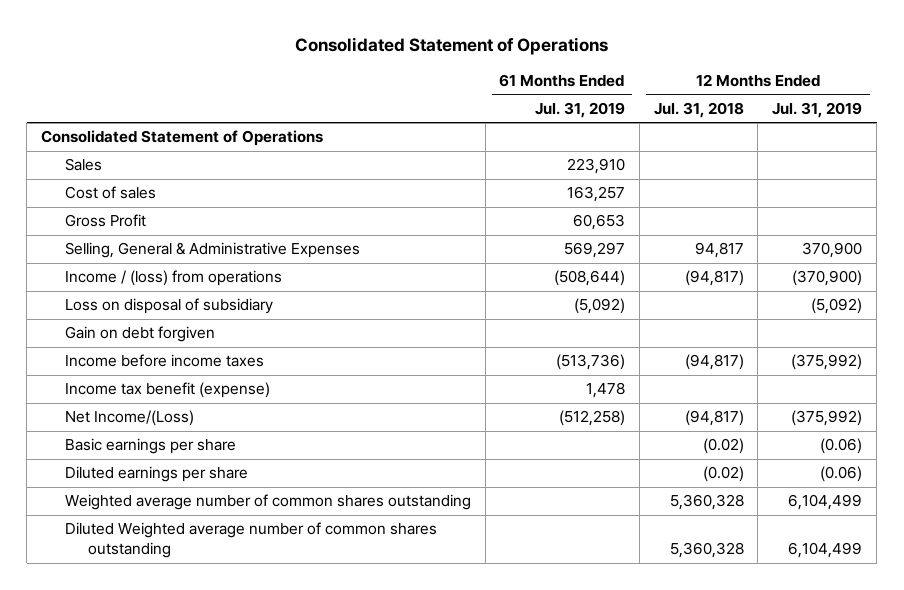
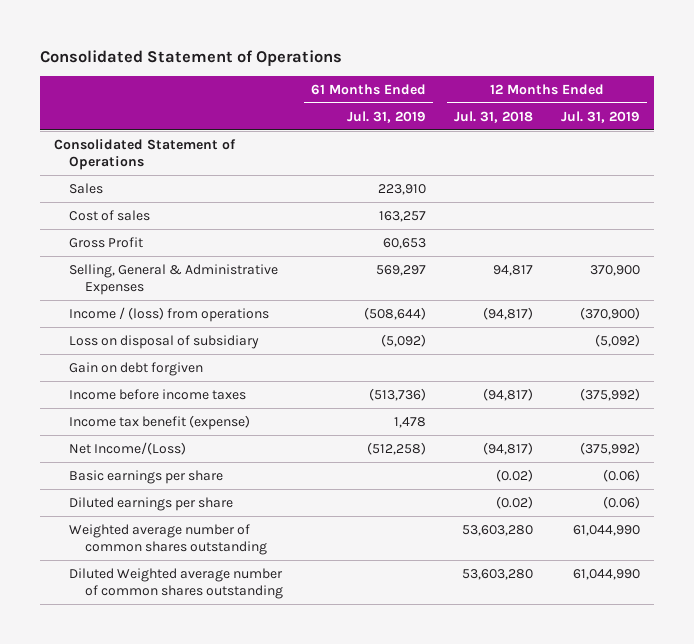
- Weighted average number of common shares outstanding | | 5,360,328 | 6,104,499
- Diluted Weighted average number of common shares outstanding | | 5,360,328 | 6,104,499
+ Weighted average number of common shares outstanding | | 53,603,280 | 61,044,990
+ Diluted Weighted average number of common shares outstanding | | 53,603,280 | 61,044,990

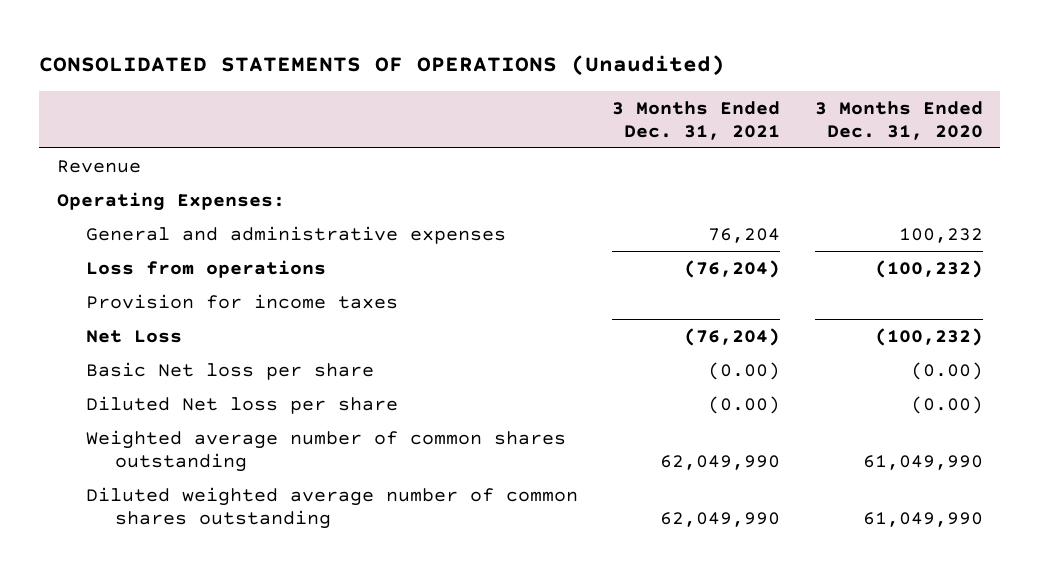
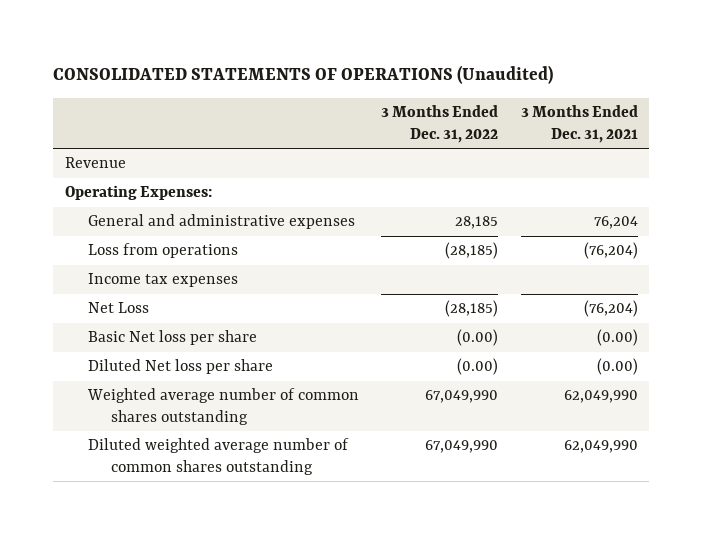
- | 3 Months Ended Dec. 31, 2021 | 3 Months Ended Dec. 31, 2020
+ | 3 Months Ended Dec. 31, 2022 | 3 Months Ended Dec. 31, 2021
- Provision for income taxes
+ Income tax expenses

